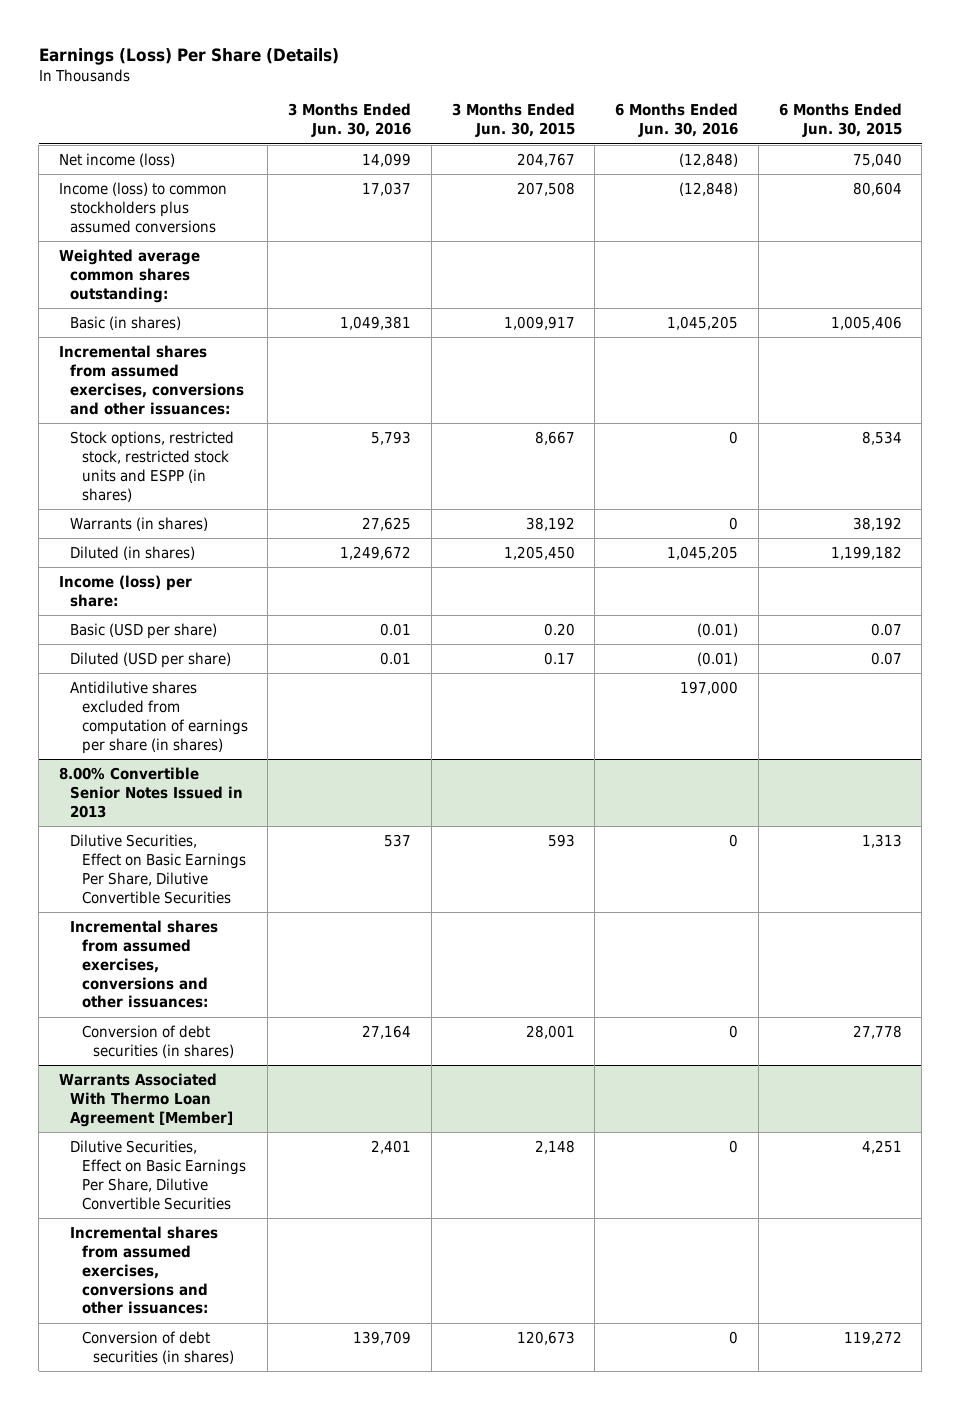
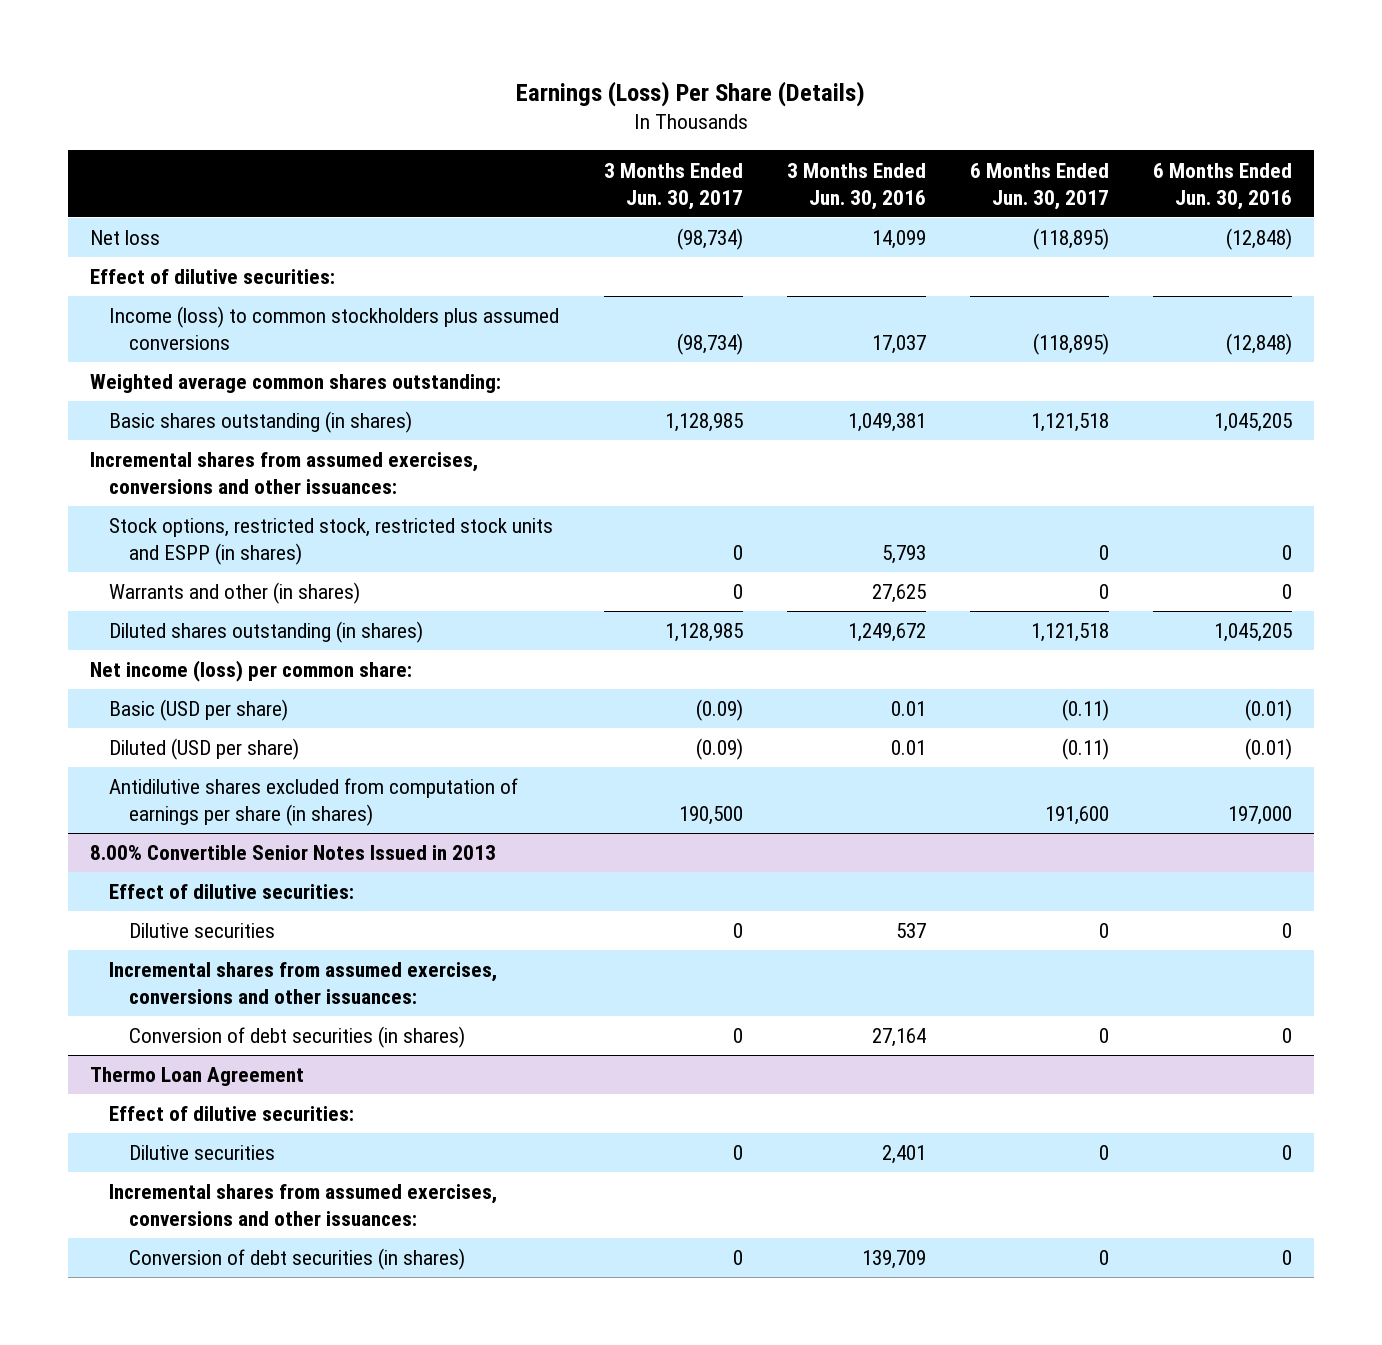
- | 3 Months Ended Jun. 30, 2016 | 3 Months Ended Jun. 30, 2015 | 6 Months Ended Jun. 30, 2016 | 6 Months Ended Jun. 30, 2015
+ | 3 Months Ended Jun. 30, 2017 | 3 Months Ended Jun. 30, 2016 | 6 Months Ended Jun. 30, 2017 | 6 Months Ended Jun. 30, 2016
- Net income (loss) | 14,099 | 204,767 | (12,848) | 75,040
+ Net loss | (98,734) | 14,099 | (118,895) | (12,848)
+ Effect of dilutive securities:
- Basic (in shares) | 1,049,381 | 1,009,917 | 1,045,205 | 1,005,406
+ Basic shares outstanding (in shares) | 1,128,985 | 1,049,381 | 1,121,518 | 1,045,205
- Warrants (in shares) | 27,625 | 38,192 | 0 | 38,192
- Diluted (in shares) | 1,249,672 | 1,205,450 | 1,045,205 | 1,199,182
- Income (loss) per share:
+ Warrants and other (in shares) | 0 | 27,625 | 0 | 0
+ Diluted shares outstanding (in shares) | 1,128,985 | 1,249,672 | 1,121,518 | 1,045,205
+ Net income (loss) per common share:
@ 8.00% Convertible Senior Notes Issued in 2013
- Dilutive Securities, Effect on Basic Earnings Per Share, Dilutive Convertible Securities | 537 | 593 | 0 | 1,313
+ Effect of dilutive securities:
+ Dilutive securities | 0 | 537 | 0 | 0
- Warrants Associated With Thermo Loan Agreement [Member]
- Dilutive Securities, Effect on Basic Earnings Per Share, Dilutive Convertible Securities | 2,401 | 2,148 | 0 | 4,251
+ Thermo Loan Agreement
+ Effect of dilutive securities:
+ Dilutive securities | 0 | 2,401 | 0 | 0

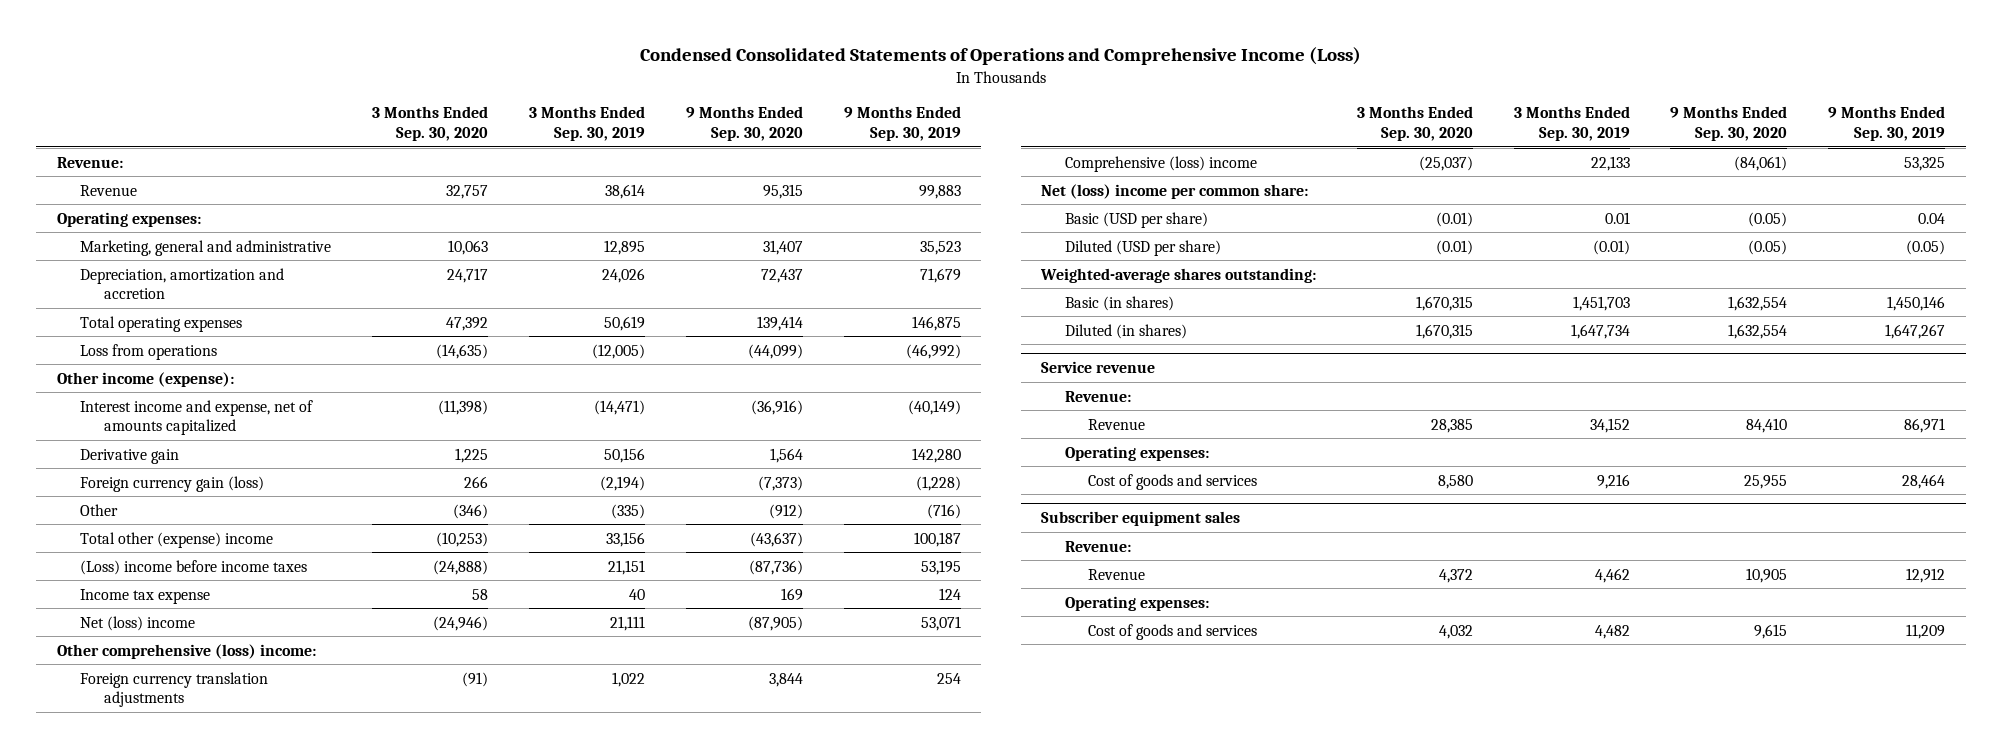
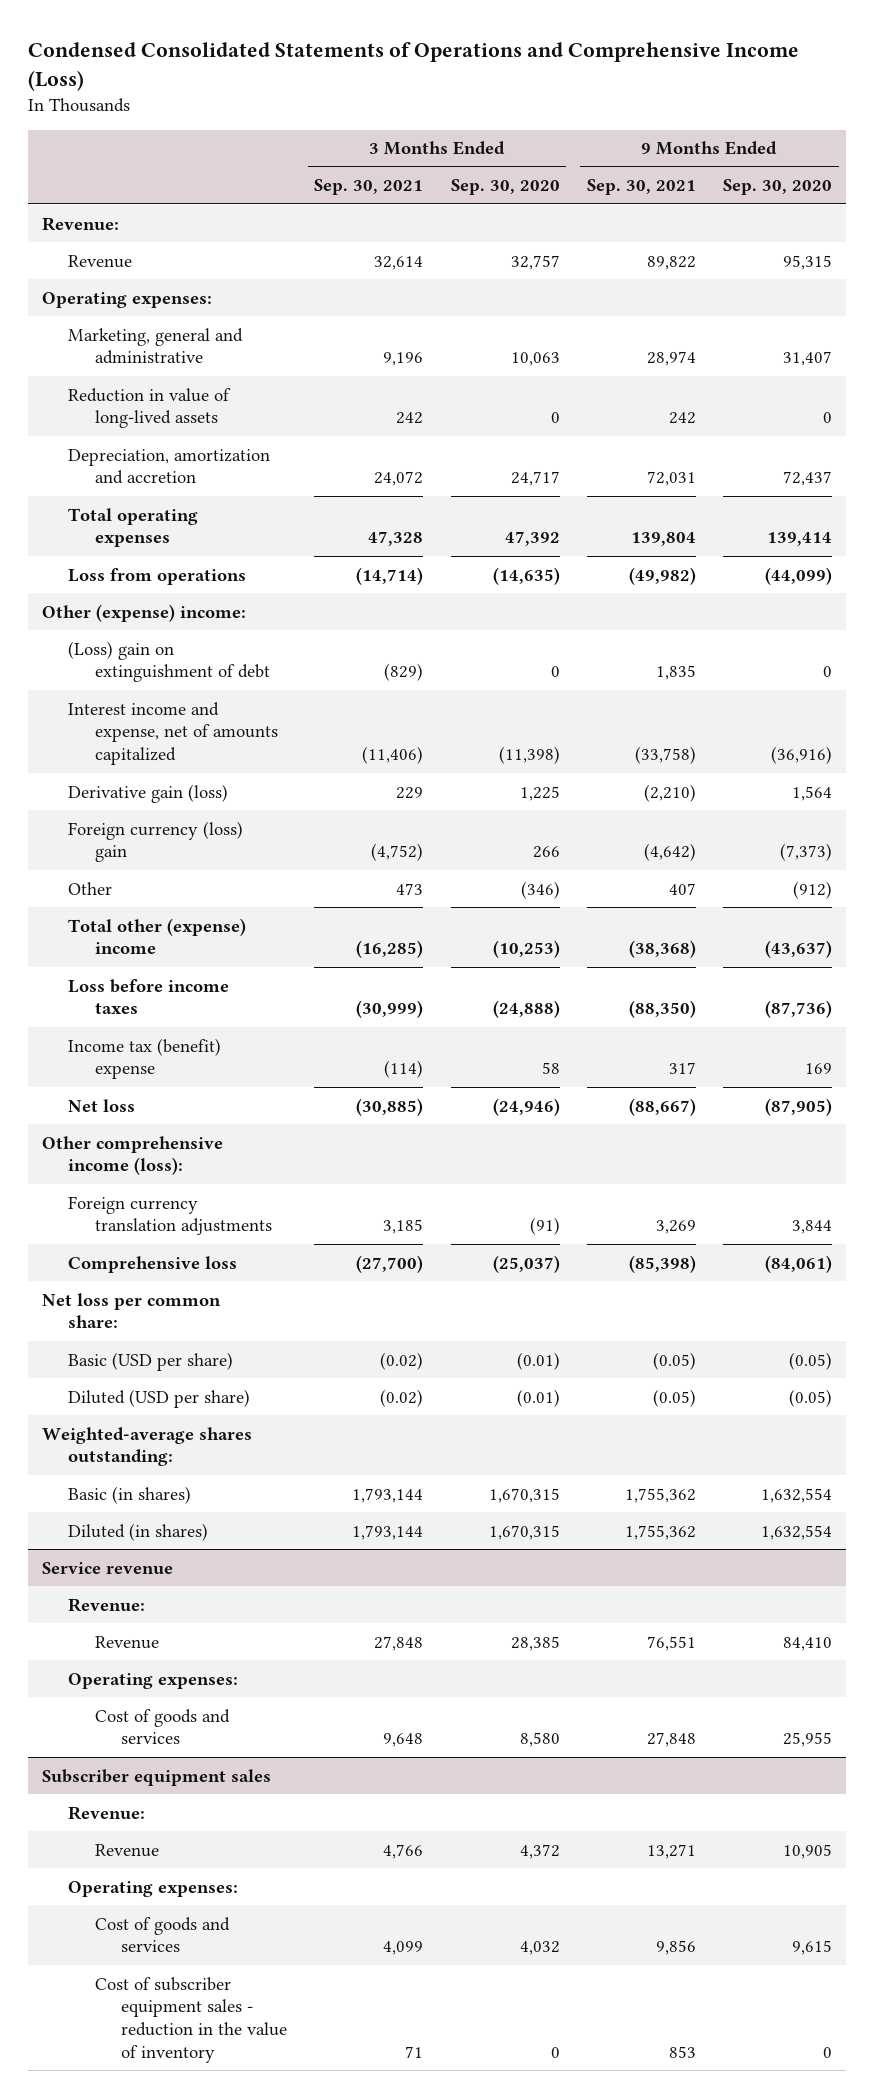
- | 3 Months Ended Sep. 30, 2020 | 3 Months Ended Sep. 30, 2019 | 9 Months Ended Sep. 30, 2020 | 9 Months Ended Sep. 30, 2019
+ | 3 Months Ended Sep. 30, 2021 | 3 Months Ended Sep. 30, 2020 | 9 Months Ended Sep. 30, 2021 | 9 Months Ended Sep. 30, 2020
+ Reduction in value of long-lived assets | 242 | 0 | 242 | 0
- Other income (expense):
+ Other (expense) income:
+ (Loss) gain on extinguishment of debt | (829) | 0 | 1,835 | 0
- Derivative gain | 1,225 | 50,156 | 1,564 | 142,280
- Foreign currency gain (loss) | 266 | (2,194) | (7,373) | (1,228)
+ Derivative gain (loss) | 229 | 1,225 | (2,210) | 1,564
+ Foreign currency (loss) gain | (4,752) | 266 | (4,642) | (7,373)
- (Loss) income before income taxes | (24,888) | 21,151 | (87,736) | 53,195
- Income tax expense | 58 | 40 | 169 | 124
- Net (loss) income | (24,946) | 21,111 | (87,905) | 53,071
- Other comprehensive (loss) income:
+ Loss before income taxes | (30,999) | (24,888) | (88,350) | (87,736)
+ Income tax (benefit) expense | (114) | 58 | 317 | 169
+ Net loss | (30,885) | (24,946) | (88,667) | (87,905)
+ Other comprehensive income (loss):
- Comprehensive (loss) income | (25,037) | 22,133 | (84,061) | 53,325
- Net (loss) income per common share:
+ Comprehensive loss | (27,700) | (25,037) | (85,398) | (84,061)
+ Net loss per common share:
@ Subscriber equipment sales
+ Cost of subscriber equipment sales - reduction in the value of inventory | 71 | 0 | 853 | 0

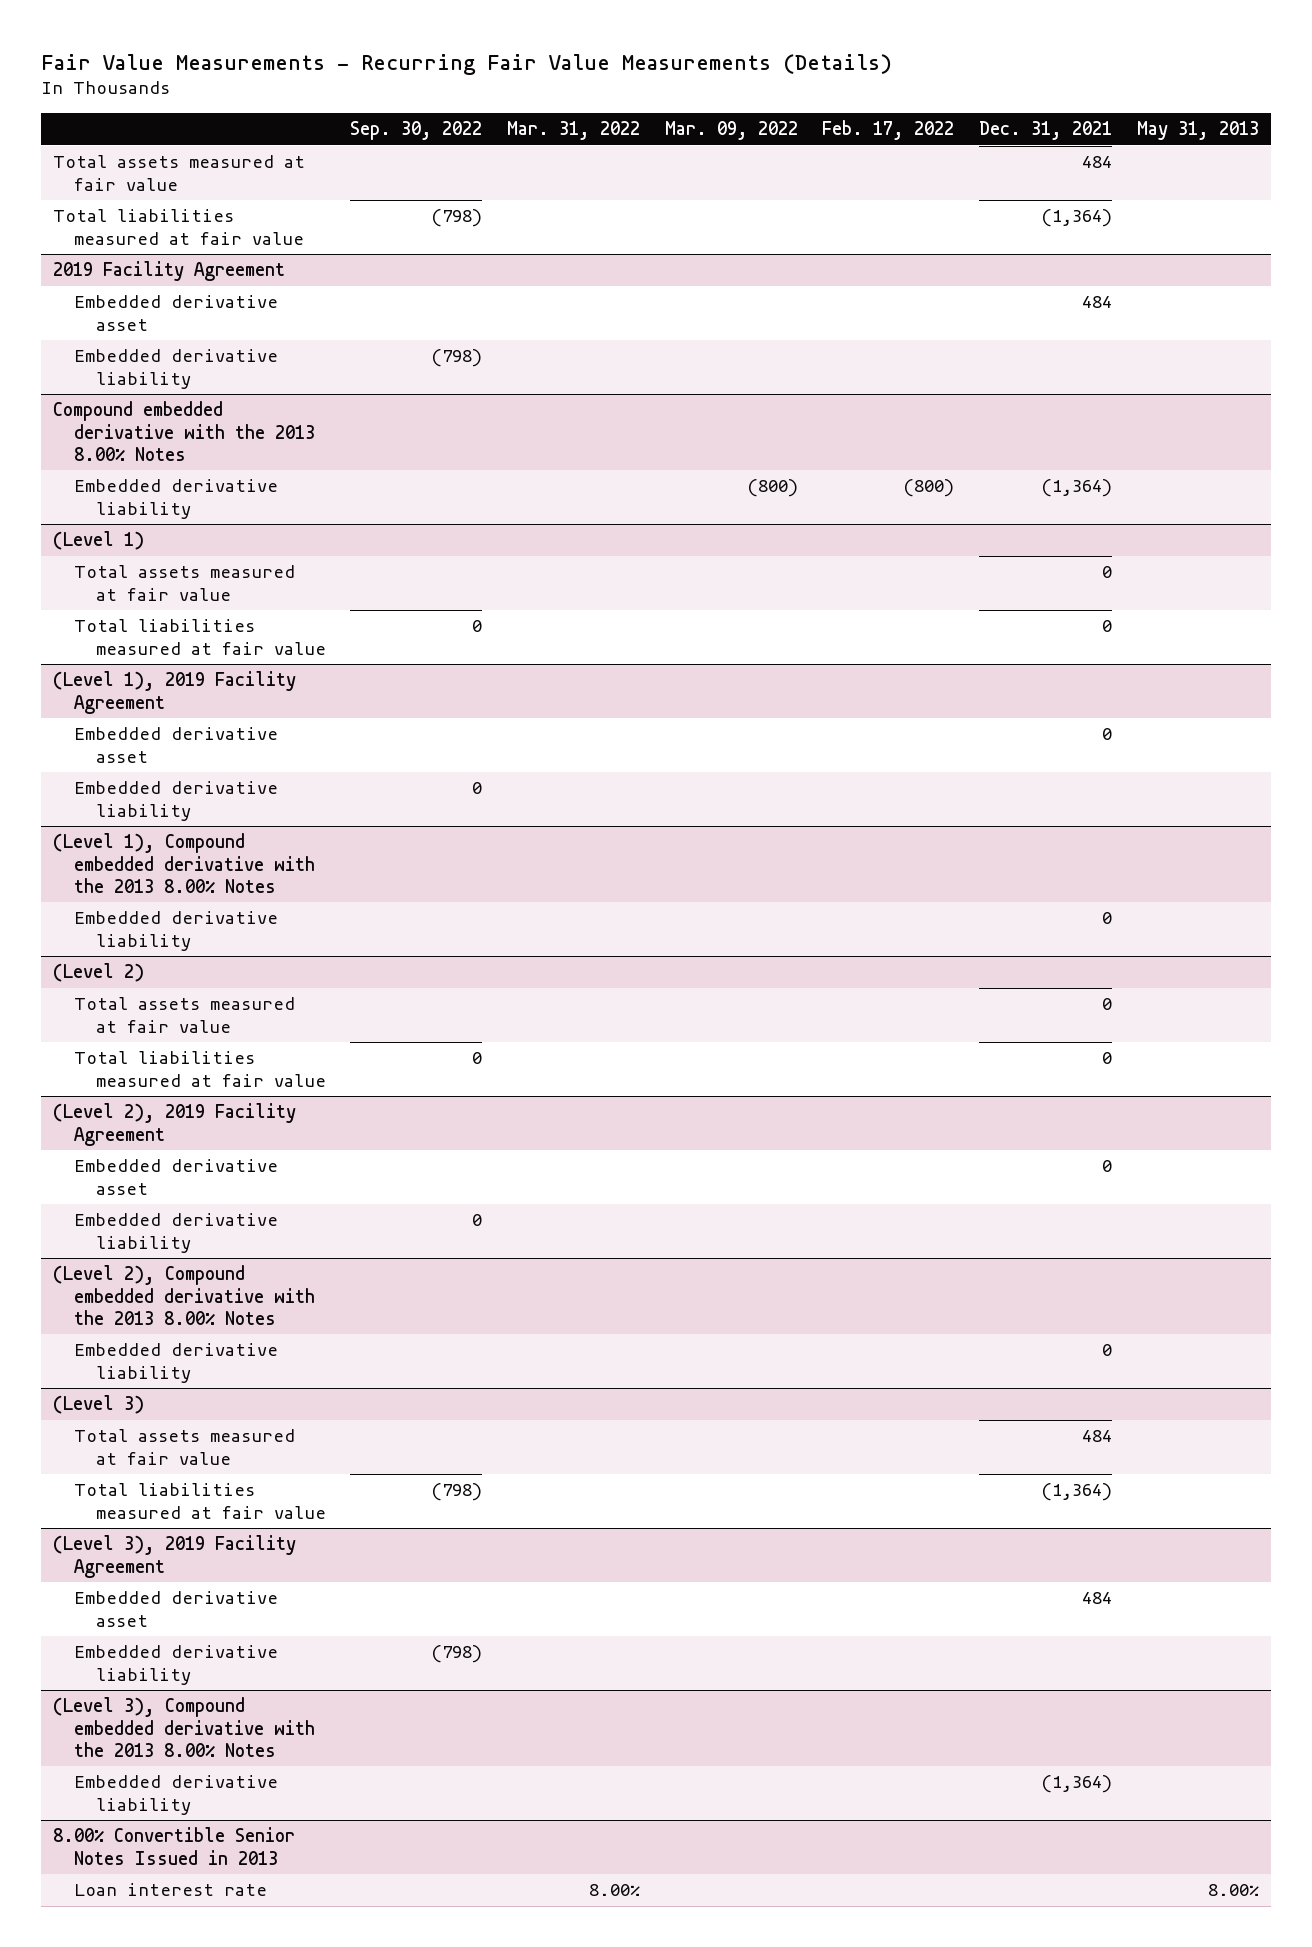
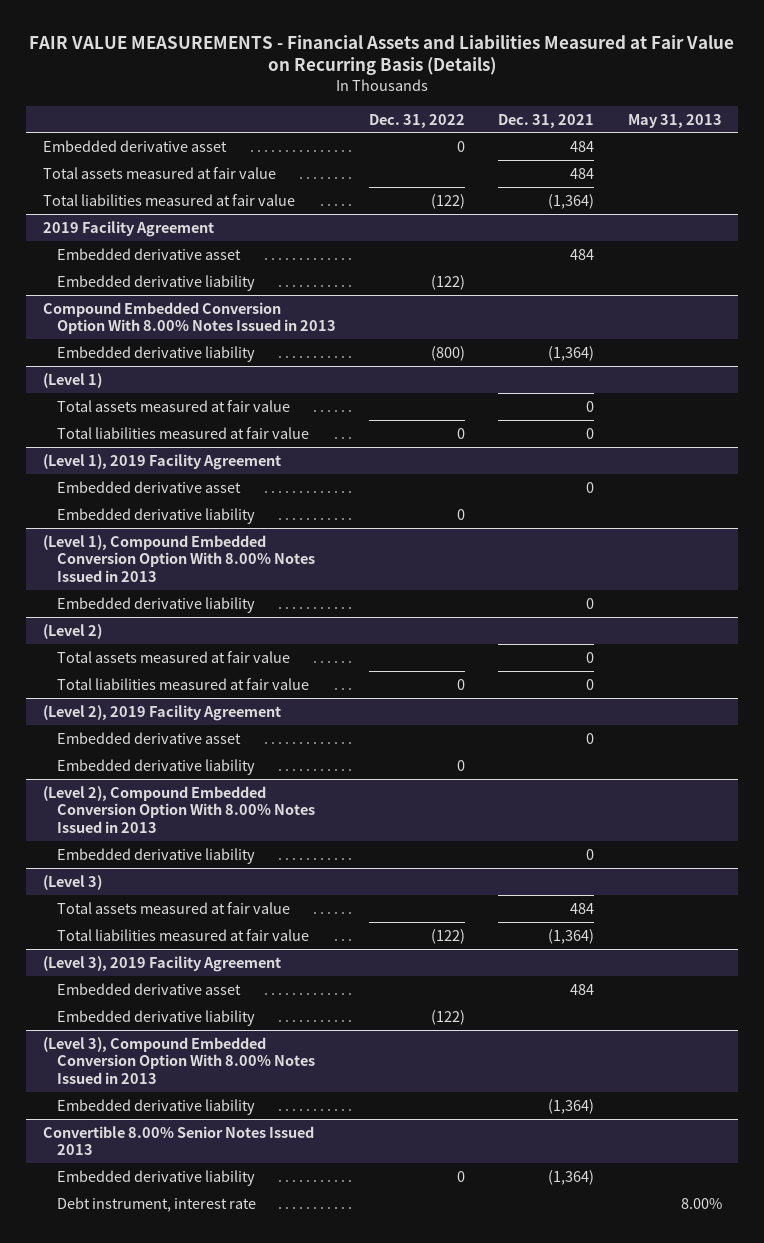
- Fair Value Measurements - Recurring Fair Value Measurements (Details)
+ FAIR VALUE MEASUREMENTS - Financial Assets and Liabilities Measured at Fair Value on Recurring Basis (Details)
- | Sep. 30, 2022 | Mar. 31, 2022 | Mar. 09, 2022 | Feb. 17, 2022 | Dec. 31, 2021 | May 31, 2013
+ | Dec. 31, 2022 | Dec. 31, 2021 | May 31, 2013
+ Embedded derivative asset | 0 | 484 |
- Compound embedded derivative with the 2013 8.00% Notes
+ Compound Embedded Conversion Option With 8.00% Notes Issued in 2013
- (Level 1), Compound embedded derivative with the 2013 8.00% Notes
+ (Level 1), Compound Embedded Conversion Option With 8.00% Notes Issued in 2013
- (Level 2), Compound embedded derivative with the 2013 8.00% Notes
+ (Level 2), Compound Embedded Conversion Option With 8.00% Notes Issued in 2013
- (Level 3), Compound embedded derivative with the 2013 8.00% Notes
+ (Level 3), Compound Embedded Conversion Option With 8.00% Notes Issued in 2013
- 8.00% Convertible Senior Notes Issued in 2013
- Loan interest rate | | 8.00% | | | | 8.00%
+ Convertible 8.00% Senior Notes Issued 2013
+ Embedded derivative liability | 0 | (1,364) |
+ Debt instrument, interest rate | | | 8.00%

